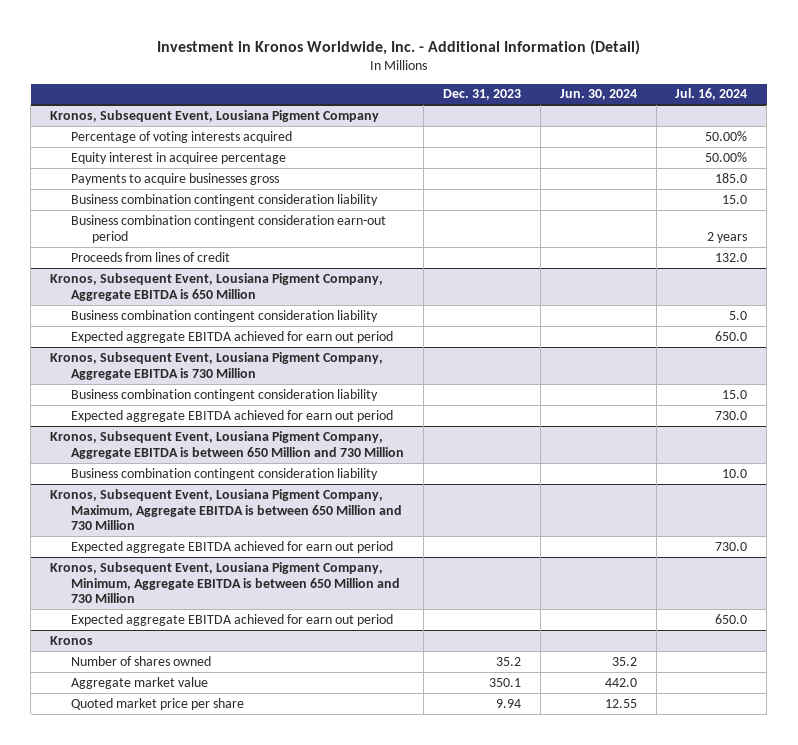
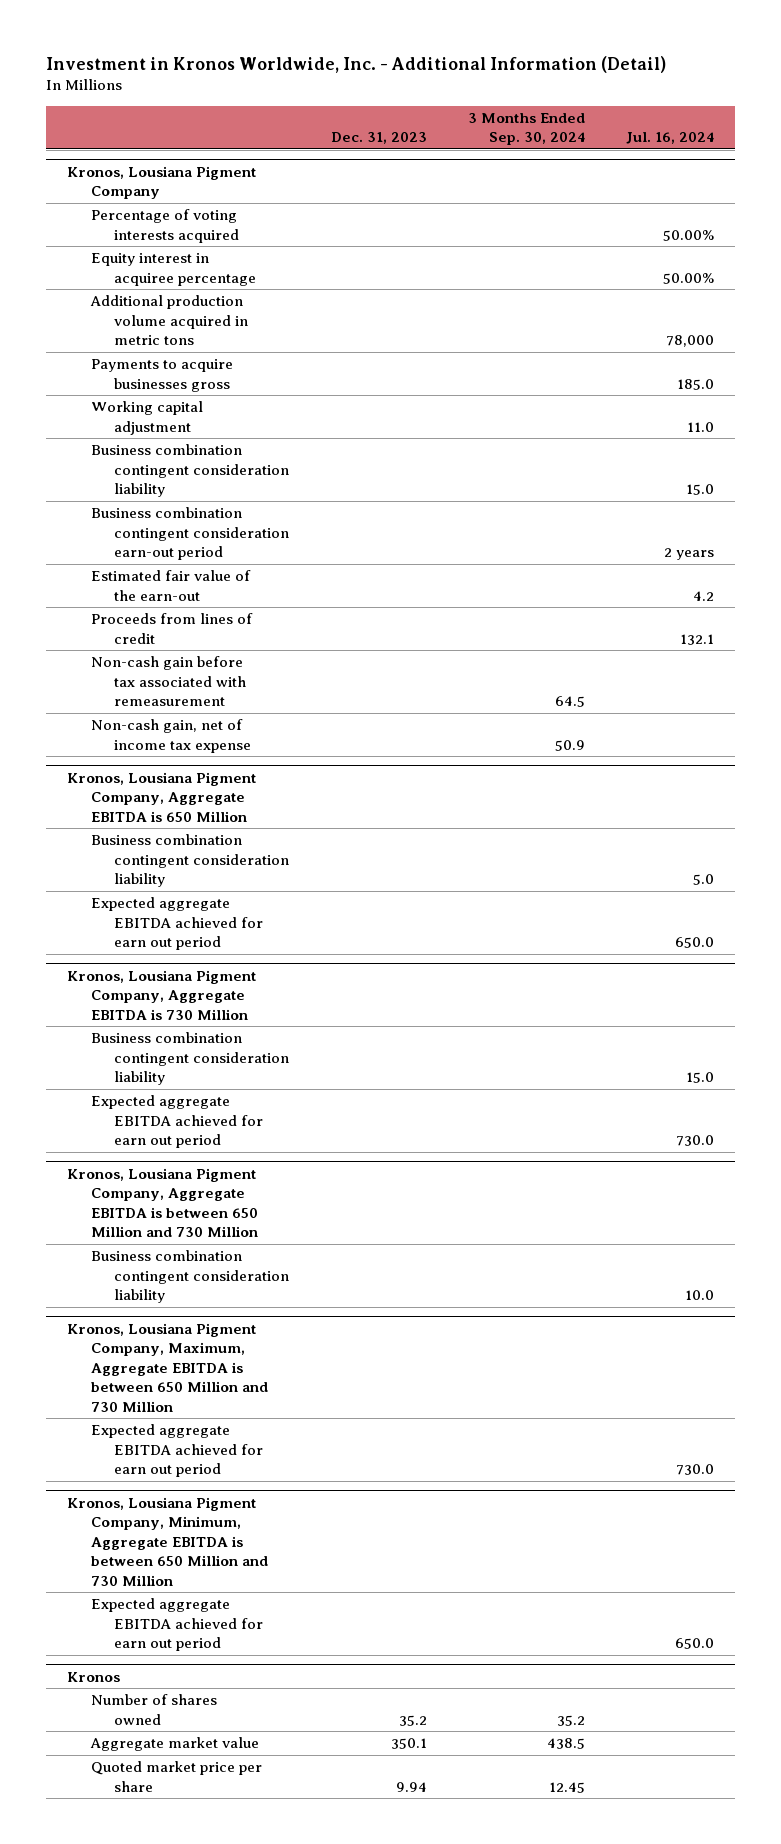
- | Dec. 31, 2023 | Jun. 30, 2024 | Jul. 16, 2024
+ | Dec. 31, 2023 | 3 Months Ended Sep. 30, 2024 | Jul. 16, 2024
- Kronos, Subsequent Event, Lousiana Pigment Company
+ Kronos, Lousiana Pigment Company
+ Additional production volume acquired in metric tons | | | 78,000
+ Working capital adjustment | | | 11.0
- Proceeds from lines of credit | | | 132.0
- Kronos, Subsequent Event, Lousiana Pigment Company, Aggregate EBITDA is 650 Million
+ Estimated fair value of the earn-out | | | 4.2
+ Proceeds from lines of credit | | | 132.1
+ Non-cash gain before tax associated with remeasurement | | 64.5 |
+ Non-cash gain, net of income tax expense | | 50.9 |
+ Kronos, Lousiana Pigment Company, Aggregate EBITDA is 650 Million
- Kronos, Subsequent Event, Lousiana Pigment Company, Aggregate EBITDA is 730 Million
+ Kronos, Lousiana Pigment Company, Aggregate EBITDA is 730 Million
- Kronos, Subsequent Event, Lousiana Pigment Company, Aggregate EBITDA is between 650 Million and 730 Million
+ Kronos, Lousiana Pigment Company, Aggregate EBITDA is between 650 Million and 730 Million
- Kronos, Subsequent Event, Lousiana Pigment Company, Maximum, Aggregate EBITDA is between 650 Million and 730 Million
+ Kronos, Lousiana Pigment Company, Maximum, Aggregate EBITDA is between 650 Million and 730 Million
- Kronos, Subsequent Event, Lousiana Pigment Company, Minimum, Aggregate EBITDA is between 650 Million and 730 Million
+ Kronos, Lousiana Pigment Company, Minimum, Aggregate EBITDA is between 650 Million and 730 Million

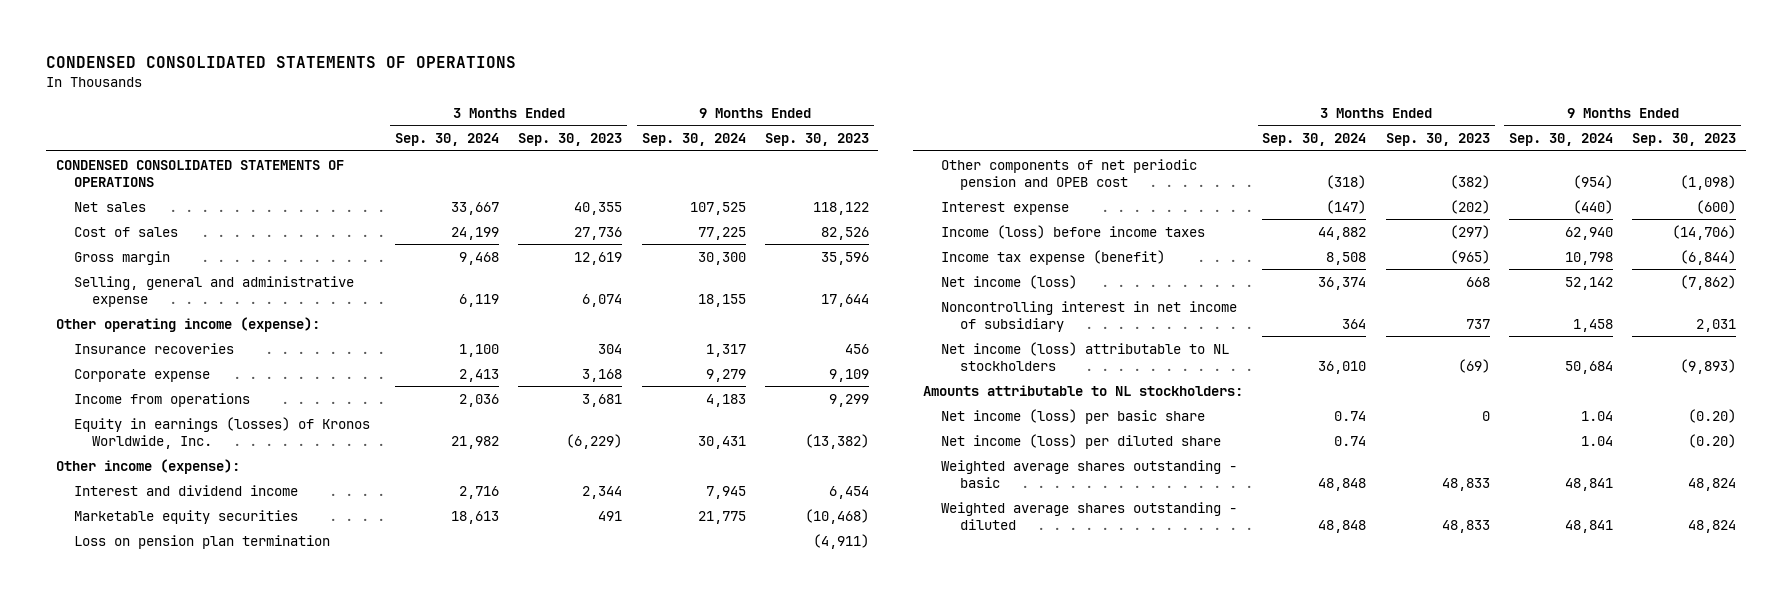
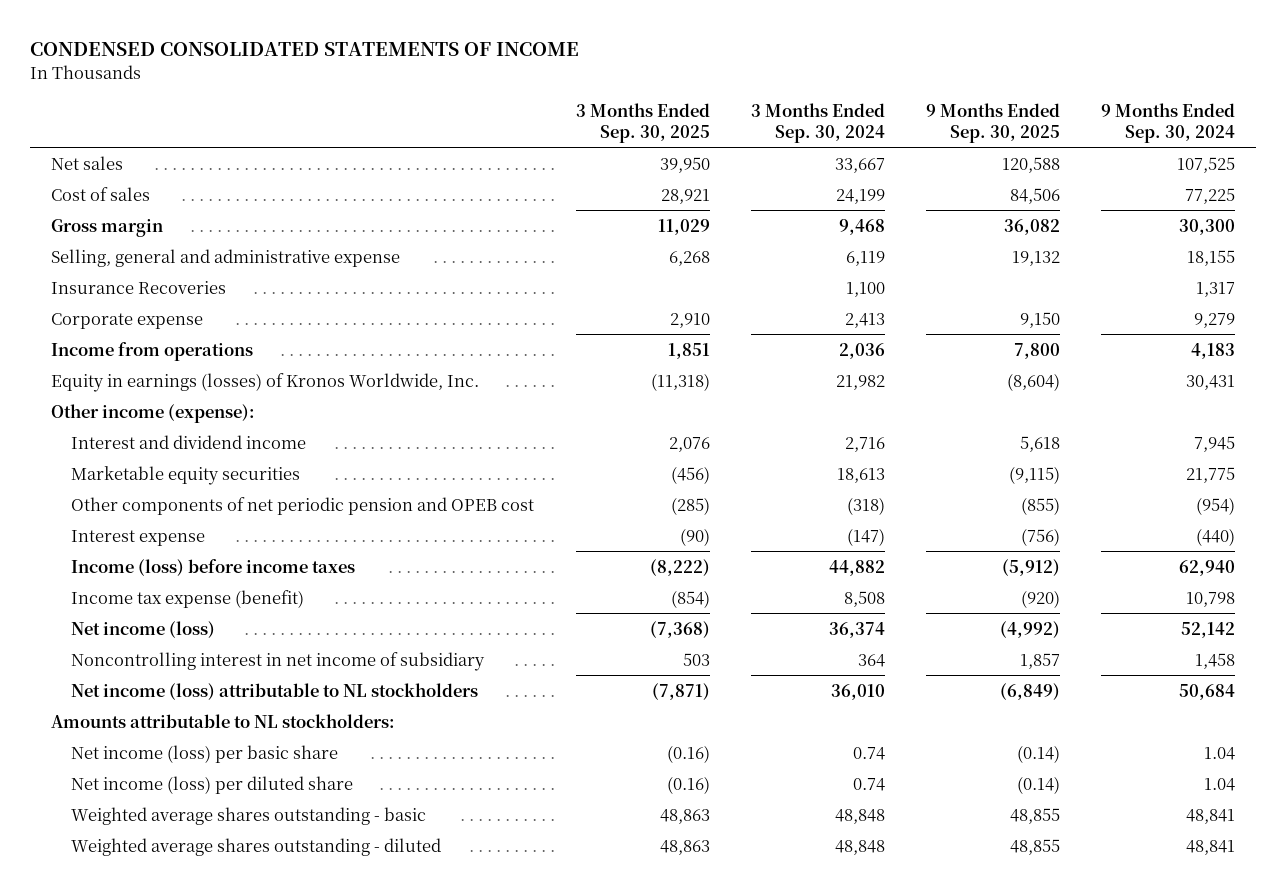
- CONDENSED CONSOLIDATED STATEMENTS OF OPERATIONS
+ CONDENSED CONSOLIDATED STATEMENTS OF INCOME
- | 3 Months Ended Sep. 30, 2024 | 3 Months Ended Sep. 30, 2023 | 9 Months Ended Sep. 30, 2024 | 9 Months Ended Sep. 30, 2023
+ | 3 Months Ended Sep. 30, 2025 | 3 Months Ended Sep. 30, 2024 | 9 Months Ended Sep. 30, 2025 | 9 Months Ended Sep. 30, 2024
- CONDENSED CONSOLIDATED STATEMENTS OF OPERATIONS
- Other operating income (expense):
- Insurance recoveries | 1,100 | 304 | 1,317 | 456
+ Insurance Recoveries | | 1,100 | | 1,317
- Loss on pension plan termination | | | | (4,911)

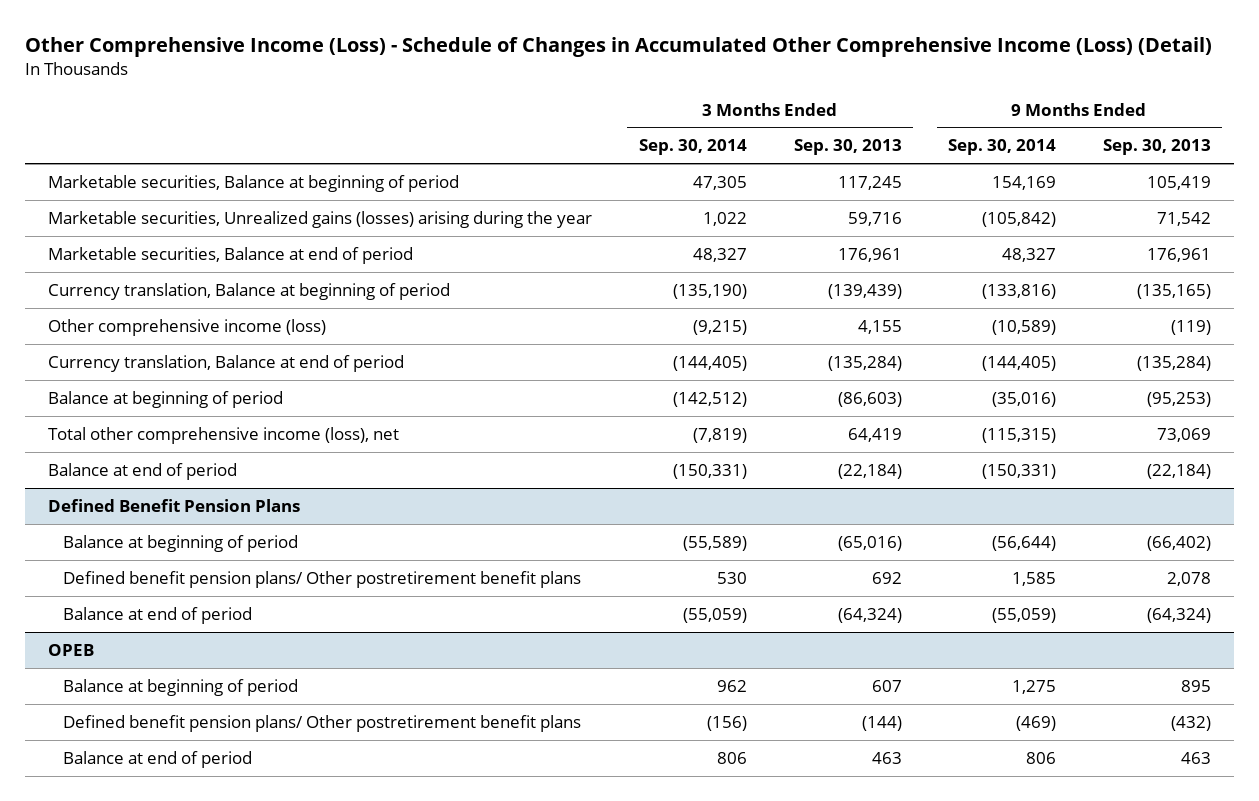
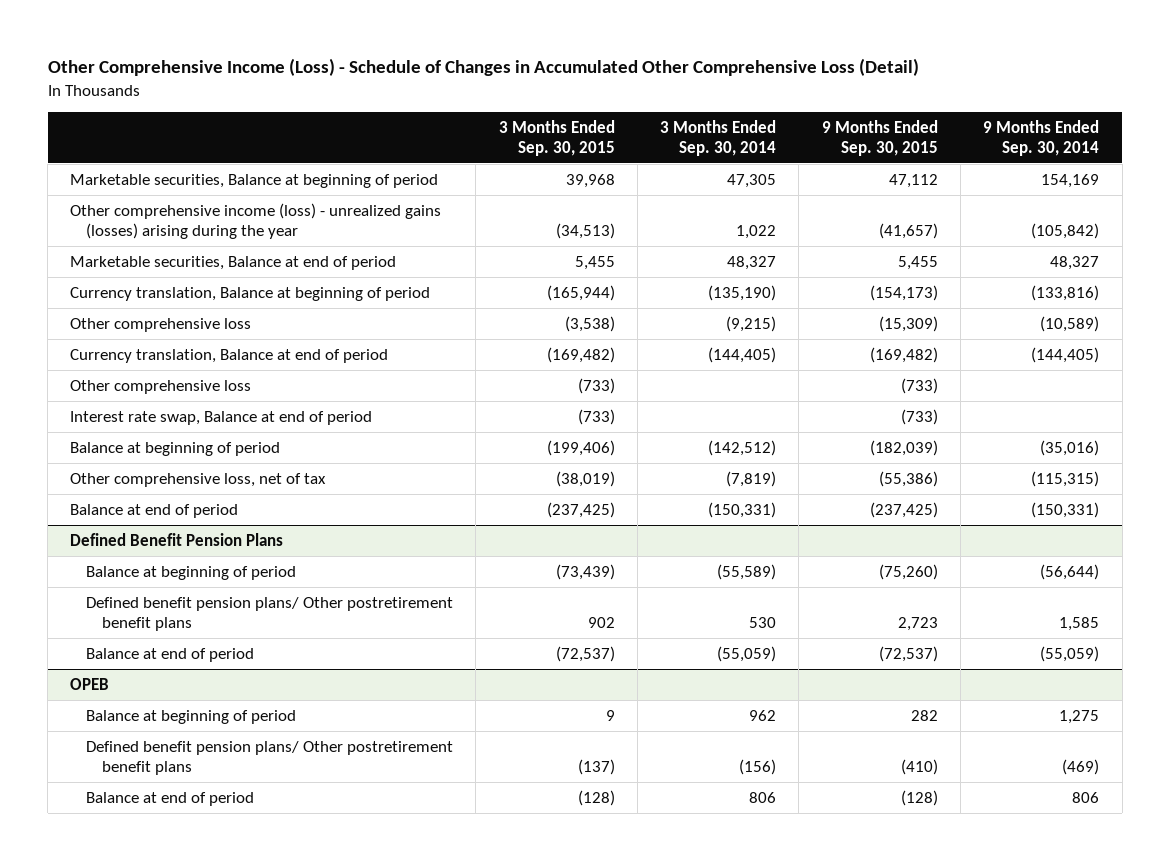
- Other Comprehensive Income (Loss) - Schedule of Changes in Accumulated Other Comprehensive Income (Loss) (Detail)
+ Other Comprehensive Income (Loss) - Schedule of Changes in Accumulated Other Comprehensive Loss (Detail)
- | 3 Months Ended Sep. 30, 2014 | 3 Months Ended Sep. 30, 2013 | 9 Months Ended Sep. 30, 2014 | 9 Months Ended Sep. 30, 2013
+ | 3 Months Ended Sep. 30, 2015 | 3 Months Ended Sep. 30, 2014 | 9 Months Ended Sep. 30, 2015 | 9 Months Ended Sep. 30, 2014
- Marketable securities, Unrealized gains (losses) arising during the year | 1,022 | 59,716 | (105,842) | 71,542
+ Other comprehensive income (loss) - unrealized gains (losses) arising during the year | (34,513) | 1,022 | (41,657) | (105,842)
- Other comprehensive income (loss) | (9,215) | 4,155 | (10,589) | (119)
+ Other comprehensive loss | (3,538) | (9,215) | (15,309) | (10,589)
+ Other comprehensive loss | (733) | | (733) |
+ Interest rate swap, Balance at end of period | (733) | | (733) |
- Total other comprehensive income (loss), net | (7,819) | 64,419 | (115,315) | 73,069
+ Other comprehensive loss, net of tax | (38,019) | (7,819) | (55,386) | (115,315)

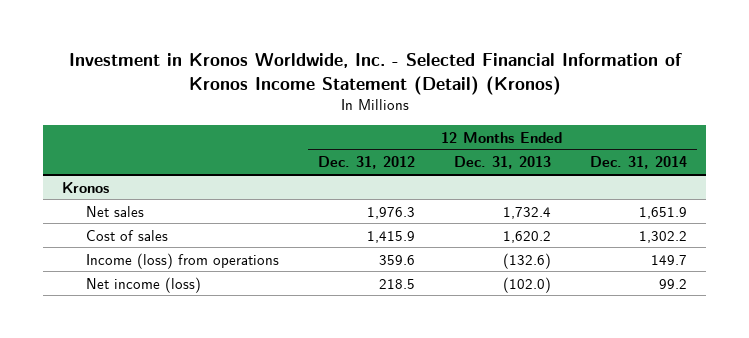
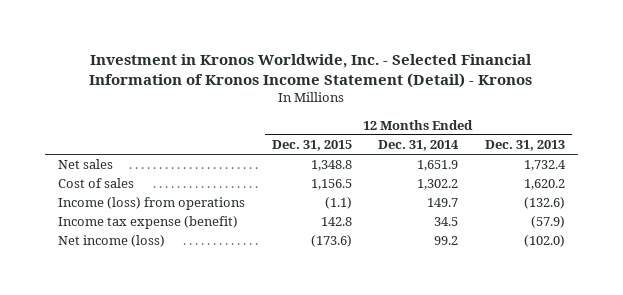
- Investment in Kronos Worldwide, Inc. - Selected Financial Information of Kronos Income Statement (Detail) (Kronos)
+ Investment in Kronos Worldwide, Inc. - Selected Financial Information of Kronos Income Statement (Detail) - Kronos
- | 12 Months Ended Dec. 31, 2012 | 12 Months Ended Dec. 31, 2013 | 12 Months Ended Dec. 31, 2014
+ | 12 Months Ended Dec. 31, 2015 | 12 Months Ended Dec. 31, 2014 | 12 Months Ended Dec. 31, 2013
- Kronos
+ Income tax expense (benefit) | 142.8 | 34.5 | (57.9)

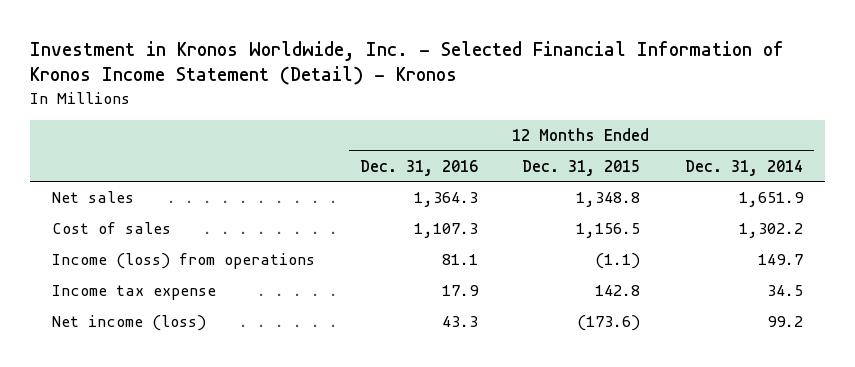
- | 12 Months Ended Dec. 31, 2015 | 12 Months Ended Dec. 31, 2014 | 12 Months Ended Dec. 31, 2013
+ | 12 Months Ended Dec. 31, 2016 | 12 Months Ended Dec. 31, 2015 | 12 Months Ended Dec. 31, 2014
- Income tax expense (benefit) | 142.8 | 34.5 | (57.9)
+ Income tax expense | 17.9 | 142.8 | 34.5

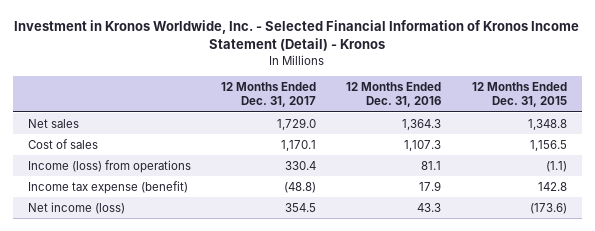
- | 12 Months Ended Dec. 31, 2016 | 12 Months Ended Dec. 31, 2015 | 12 Months Ended Dec. 31, 2014
+ | 12 Months Ended Dec. 31, 2017 | 12 Months Ended Dec. 31, 2016 | 12 Months Ended Dec. 31, 2015
- Income tax expense | 17.9 | 142.8 | 34.5
+ Income tax expense (benefit) | (48.8) | 17.9 | 142.8

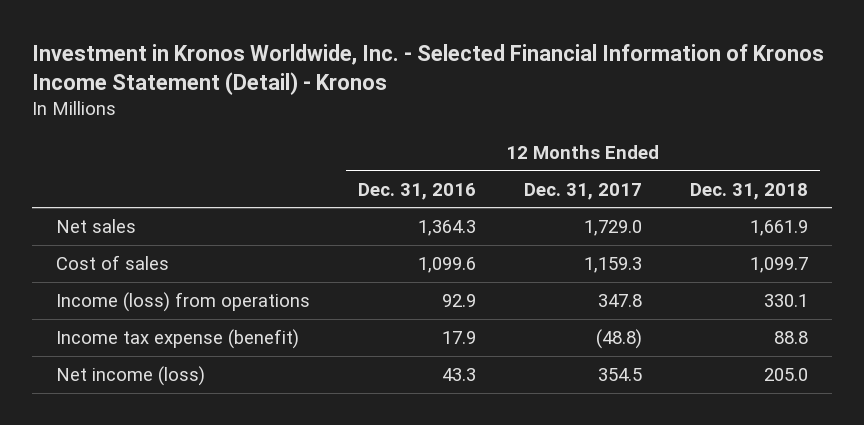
- | 12 Months Ended Dec. 31, 2017 | 12 Months Ended Dec. 31, 2016 | 12 Months Ended Dec. 31, 2015
+ | 12 Months Ended Dec. 31, 2016 | 12 Months Ended Dec. 31, 2017 | 12 Months Ended Dec. 31, 2018
- Cost of sales | 1,170.1 | 1,107.3 | 1,156.5
- Income (loss) from operations | 330.4 | 81.1 | (1.1)
+ Cost of sales | 1,099.6 | 1,159.3 | 1,099.7
+ Income (loss) from operations | 92.9 | 347.8 | 330.1

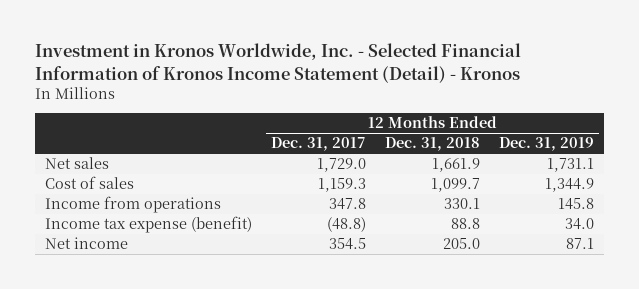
- | 12 Months Ended Dec. 31, 2016 | 12 Months Ended Dec. 31, 2017 | 12 Months Ended Dec. 31, 2018
+ | 12 Months Ended Dec. 31, 2017 | 12 Months Ended Dec. 31, 2018 | 12 Months Ended Dec. 31, 2019
- Income (loss) from operations | 92.9 | 347.8 | 330.1
+ Income from operations | 347.8 | 330.1 | 145.8
- Net income (loss) | 43.3 | 354.5 | 205.0
+ Net income | 354.5 | 205.0 | 87.1

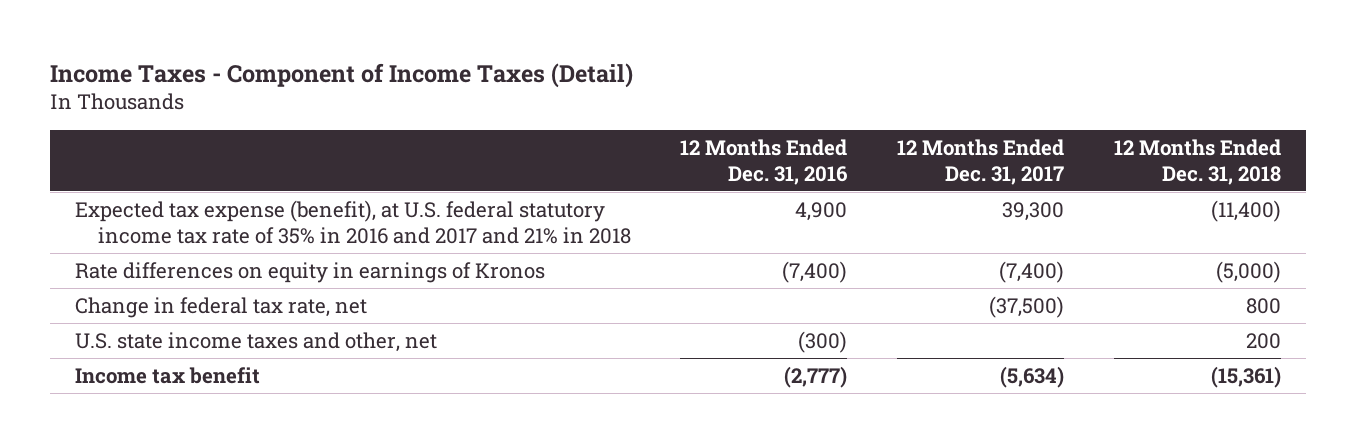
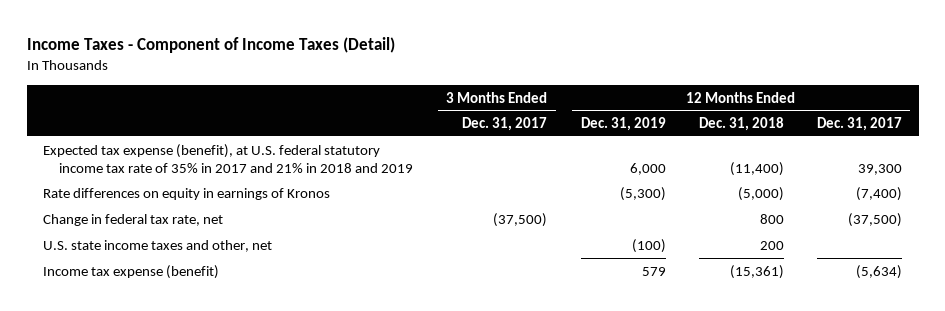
- | 12 Months Ended Dec. 31, 2016 | 12 Months Ended Dec. 31, 2017 | 12 Months Ended Dec. 31, 2018
+ | 3 Months Ended Dec. 31, 2017 | 12 Months Ended Dec. 31, 2019 | 12 Months Ended Dec. 31, 2018 | 12 Months Ended Dec. 31, 2017
- Expected tax expense (benefit), at U.S. federal statutory income tax rate of 35% in 2016 and 2017 and 21% in 2018 | 4,900 | 39,300 | (11,400)
+ Expected tax expense (benefit), at U.S. federal statutory income tax rate of 35% in 2017 and 21% in 2018 and 2019 | | 6,000 | (11,400) | 39,300
- Income tax benefit | (2,777) | (5,634) | (15,361)
+ Income tax expense (benefit) | | 579 | (15,361) | (5,634)

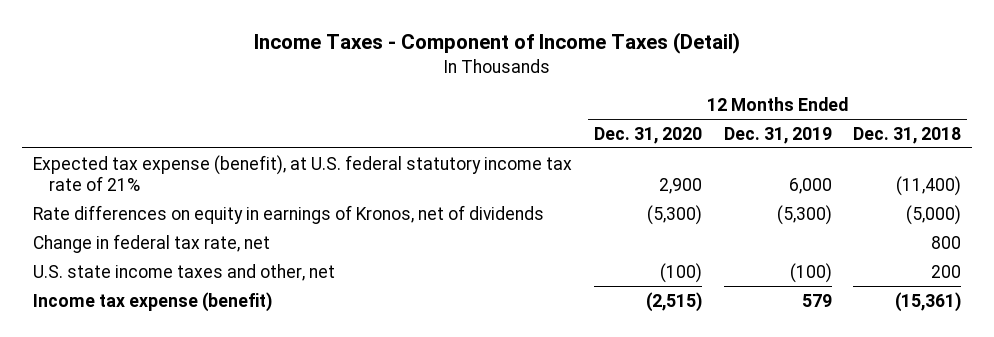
- | 3 Months Ended Dec. 31, 2017 | 12 Months Ended Dec. 31, 2019 | 12 Months Ended Dec. 31, 2018 | 12 Months Ended Dec. 31, 2017
+ | 12 Months Ended Dec. 31, 2020 | 12 Months Ended Dec. 31, 2019 | 12 Months Ended Dec. 31, 2018
- Expected tax expense (benefit), at U.S. federal statutory income tax rate of 35% in 2017 and 21% in 2018 and 2019 | | 6,000 | (11,400) | 39,300
- Rate differences on equity in earnings of Kronos | | (5,300) | (5,000) | (7,400)
+ Expected tax expense (benefit), at U.S. federal statutory income tax rate of 21% | 2,900 | 6,000 | (11,400)
+ Rate differences on equity in earnings of Kronos, net of dividends | (5,300) | (5,300) | (5,000)

